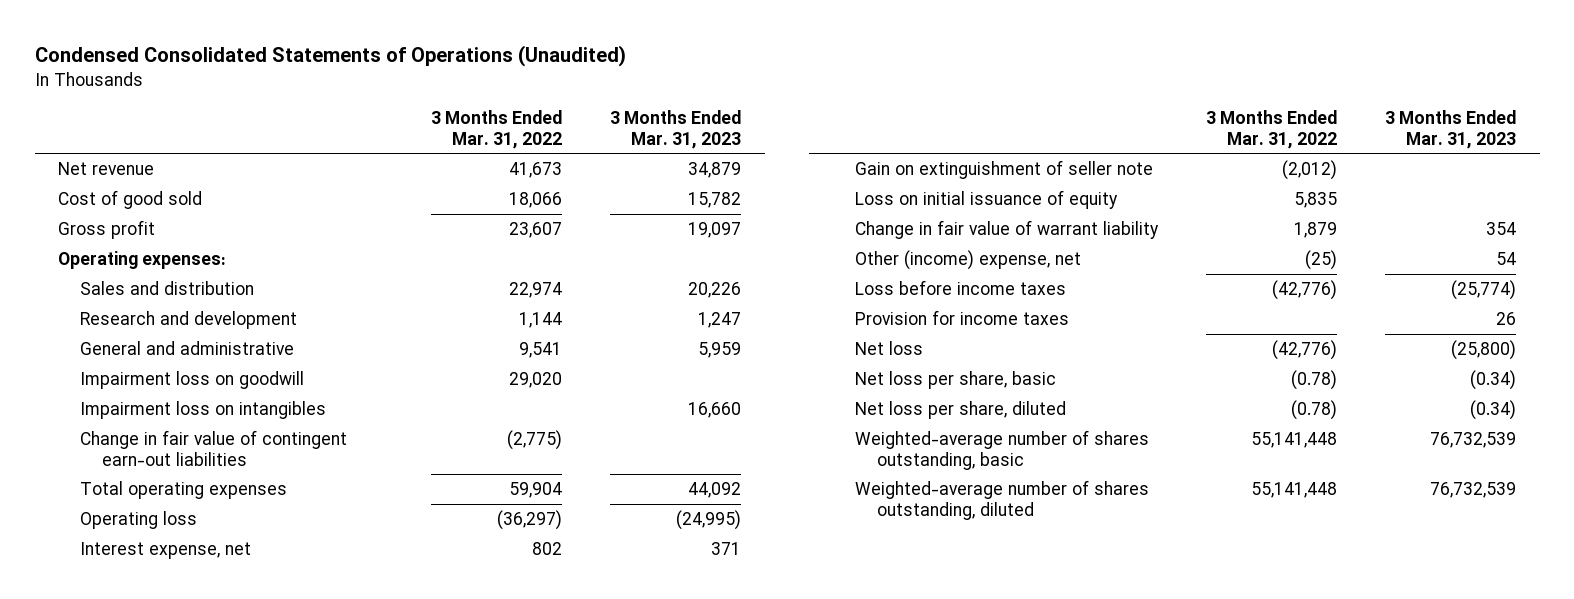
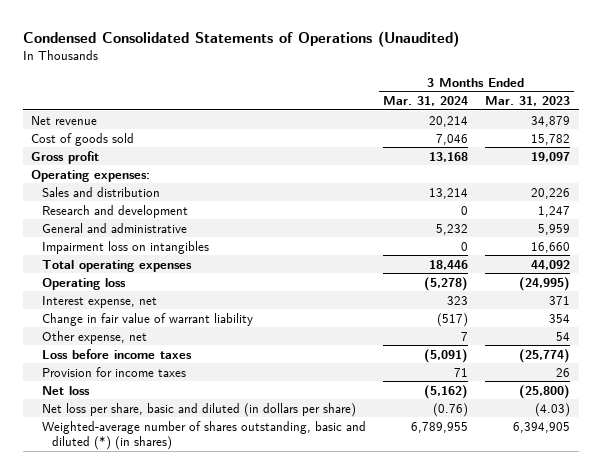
- | 3 Months Ended Mar. 31, 2022 | 3 Months Ended Mar. 31, 2023
+ | 3 Months Ended Mar. 31, 2024 | 3 Months Ended Mar. 31, 2023
- Cost of good sold | 18,066 | 15,782
+ Cost of goods sold | 7,046 | 15,782
- Impairment loss on goodwill | 29,020 |
- Change in fair value of contingent earn-out liabilities | (2,775) |
- Gain on extinguishment of seller note | (2,012) |
- Loss on initial issuance of equity | 5,835 |
- Other (income) expense, net | (25) | 54
+ Other expense, net | 7 | 54
- Net loss per share, basic | (0.78) | (0.34)
- Net loss per share, diluted | (0.78) | (0.34)
- Weighted-average number of shares outstanding, basic | 55,141,448 | 76,732,539
- Weighted-average number of shares outstanding, diluted | 55,141,448 | 76,732,539
+ Net loss per share, basic and diluted (in dollars per share) | (0.76) | (4.03)
+ Weighted-average number of shares outstanding, basic and diluted (*) (in shares) | 6,789,955 | 6,394,905

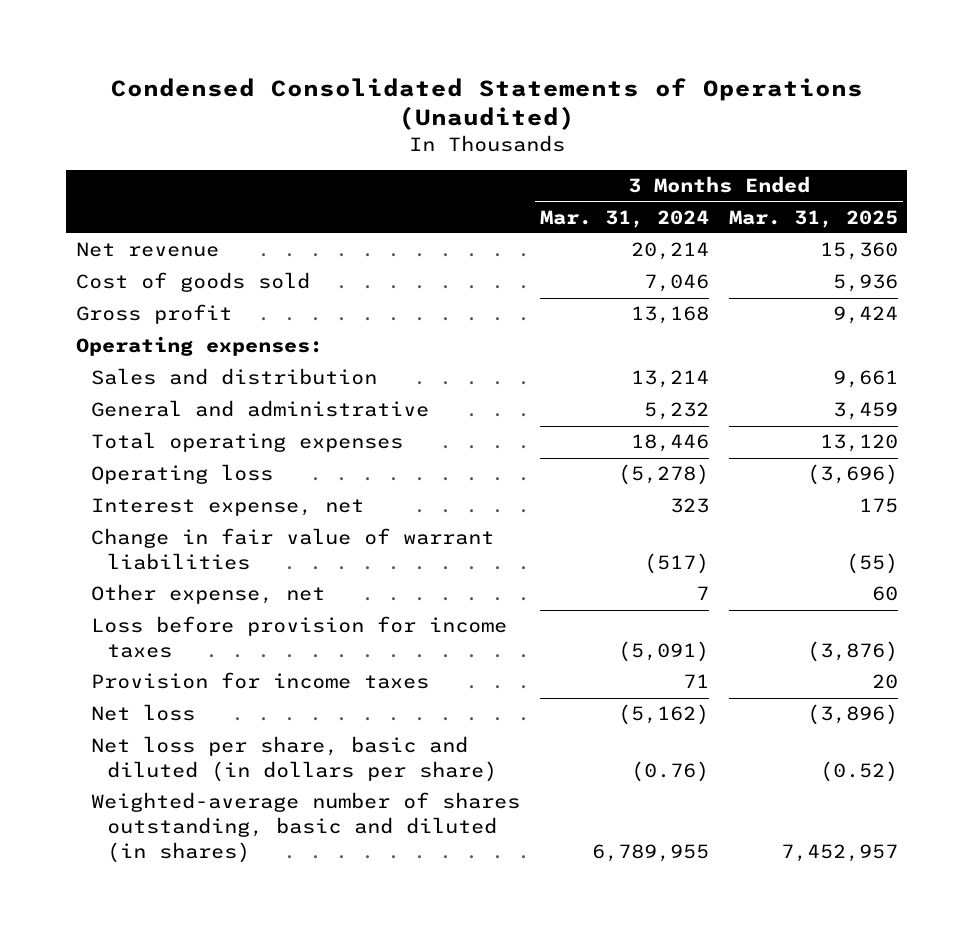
- | 3 Months Ended Mar. 31, 2024 | 3 Months Ended Mar. 31, 2023
+ | 3 Months Ended Mar. 31, 2024 | 3 Months Ended Mar. 31, 2025
- Research and development | 0 | 1,247
- Impairment loss on intangibles | 0 | 16,660
- Change in fair value of warrant liability | (517) | 354
+ Change in fair value of warrant liabilities | (517) | (55)
- Loss before income taxes | (5,091) | (25,774)
+ Loss before provision for income taxes | (5,091) | (3,876)
- Weighted-average number of shares outstanding, basic and diluted (*) (in shares) | 6,789,955 | 6,394,905
+ Weighted-average number of shares outstanding, basic and diluted (in shares) | 6,789,955 | 7,452,957

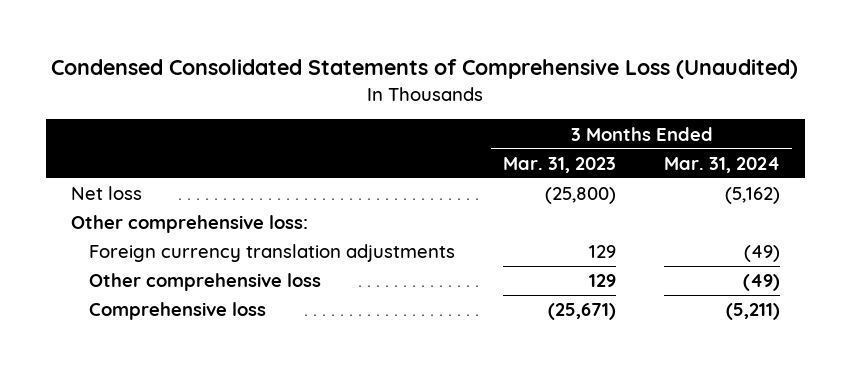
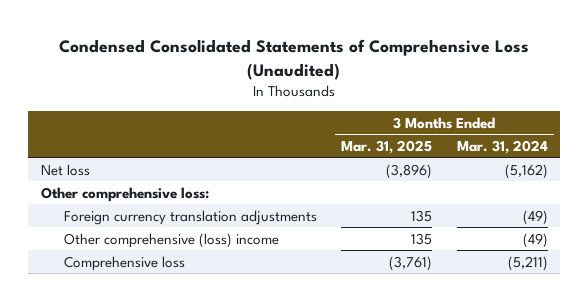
- | 3 Months Ended Mar. 31, 2023 | 3 Months Ended Mar. 31, 2024
+ | 3 Months Ended Mar. 31, 2025 | 3 Months Ended Mar. 31, 2024
- Other comprehensive loss | 129 | (49)
+ Other comprehensive (loss) income | 135 | (49)

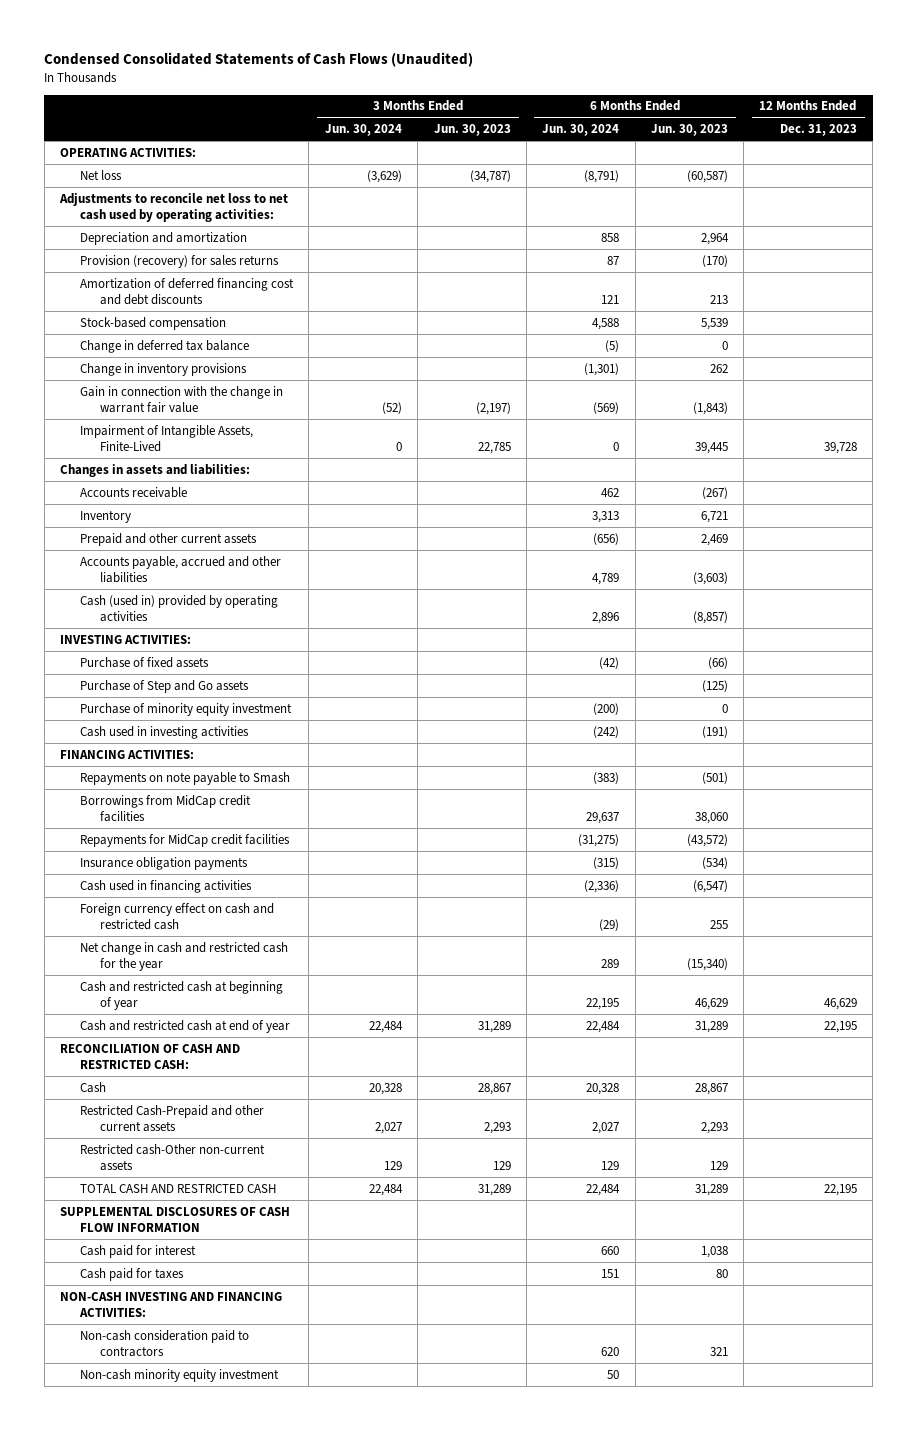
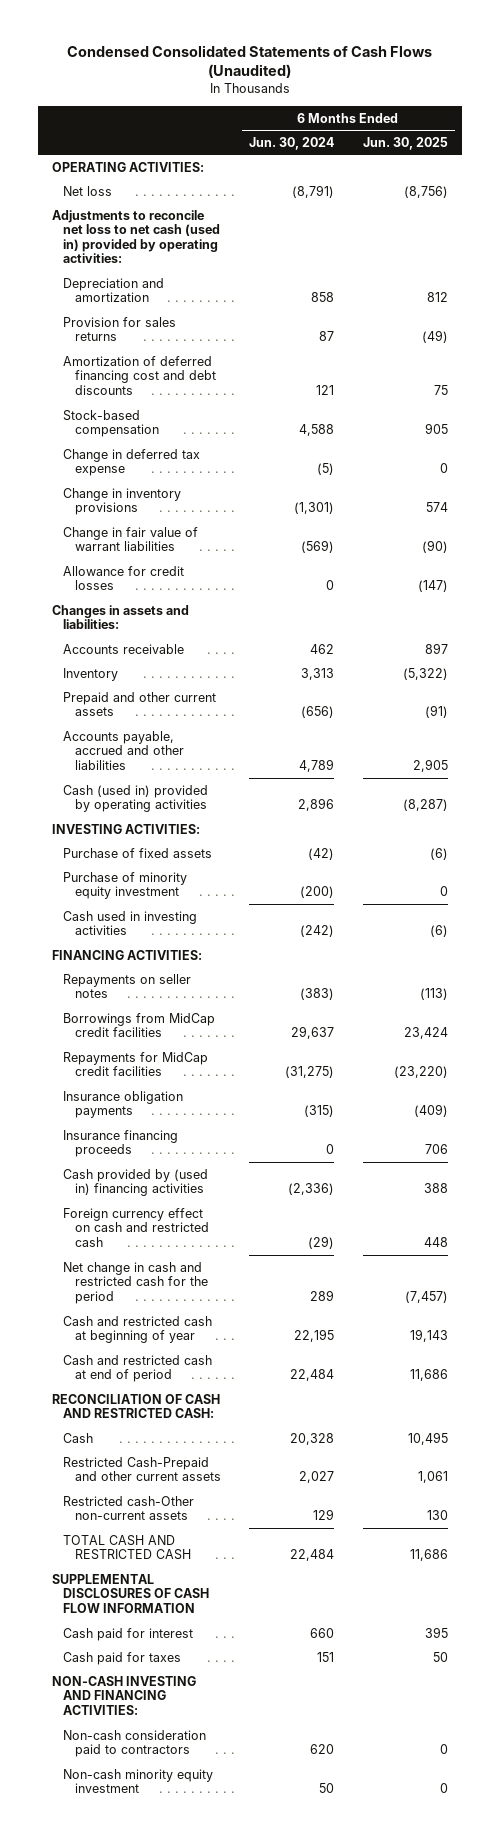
- | 3 Months Ended Jun. 30, 2024 | 3 Months Ended Jun. 30, 2023 | 6 Months Ended Jun. 30, 2024 | 6 Months Ended Jun. 30, 2023 | 12 Months Ended Dec. 31, 2023
+ | 6 Months Ended Jun. 30, 2024 | 6 Months Ended Jun. 30, 2025
- Adjustments to reconcile net loss to net cash used by operating activities:
+ Adjustments to reconcile net loss to net cash (used in) provided by operating activities:
- Provision (recovery) for sales returns | | | 87 | (170) |
+ Provision for sales returns | 87 | (49)
- Change in deferred tax balance | | | (5) | 0 |
+ Change in deferred tax expense | (5) | 0
- Gain in connection with the change in warrant fair value | (52) | (2,197) | (569) | (1,843) |
- Impairment of Intangible Assets, Finite-Lived | 0 | 22,785 | 0 | 39,445 | 39,728
+ Change in fair value of warrant liabilities | (569) | (90)
+ Allowance for credit losses | 0 | (147)
- Purchase of Step and Go assets | | | | (125) |
- Repayments on note payable to Smash | | | (383) | (501) |
+ Repayments on seller notes | (383) | (113)
- Cash used in financing activities | | | (2,336) | (6,547) |
+ Insurance financing proceeds | 0 | 706
+ Cash provided by (used in) financing activities | (2,336) | 388
- Net change in cash and restricted cash for the year | | | 289 | (15,340) |
+ Net change in cash and restricted cash for the period | 289 | (7,457)
- Cash and restricted cash at end of year | 22,484 | 31,289 | 22,484 | 31,289 | 22,195
+ Cash and restricted cash at end of period | 22,484 | 11,686

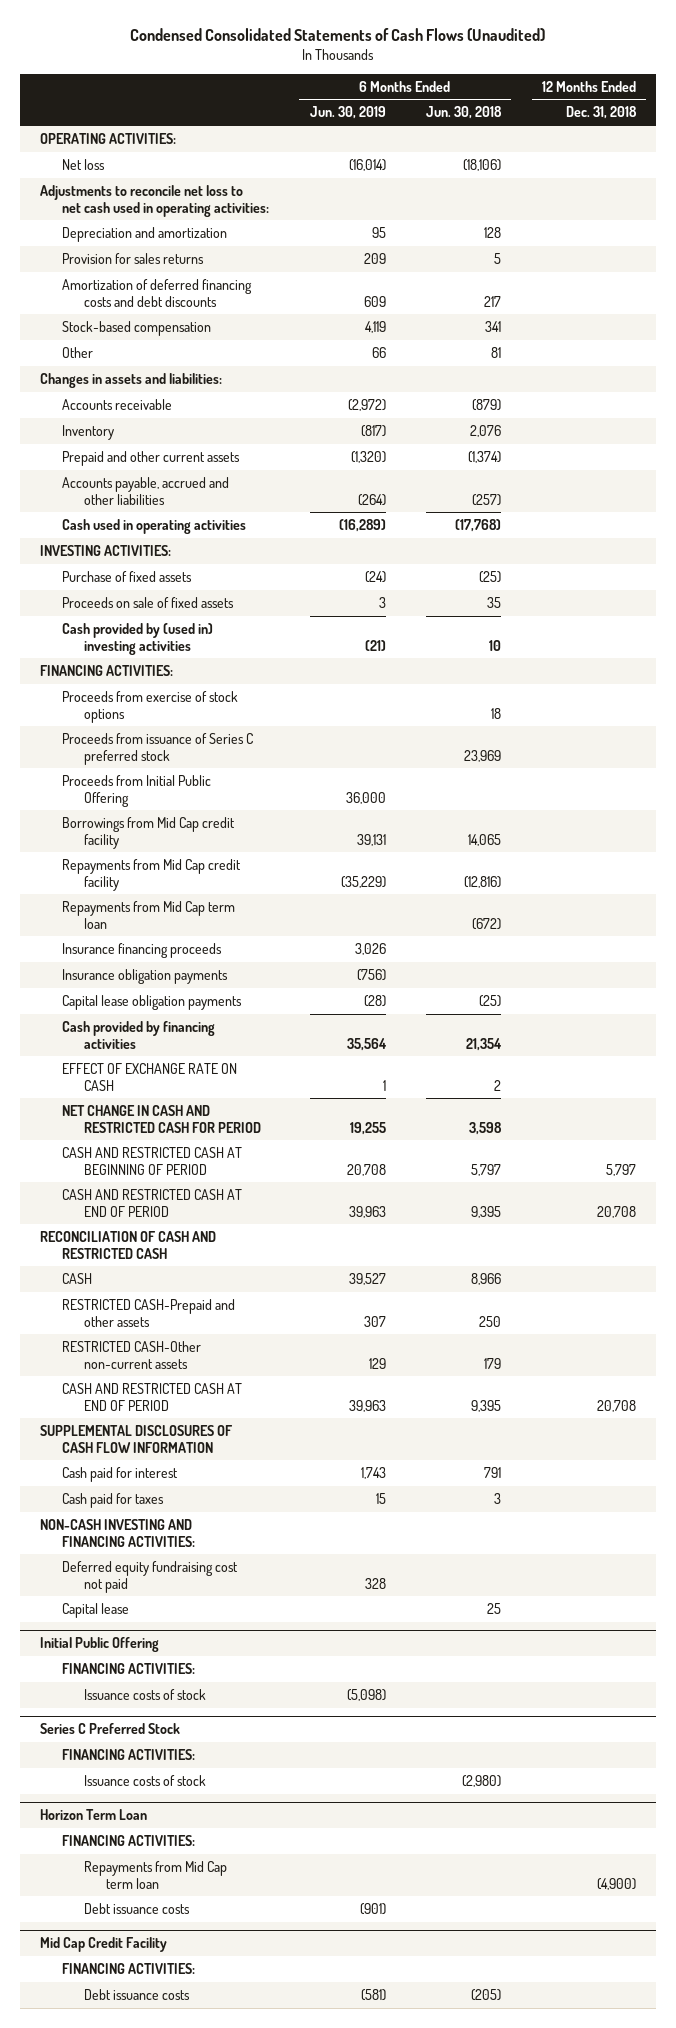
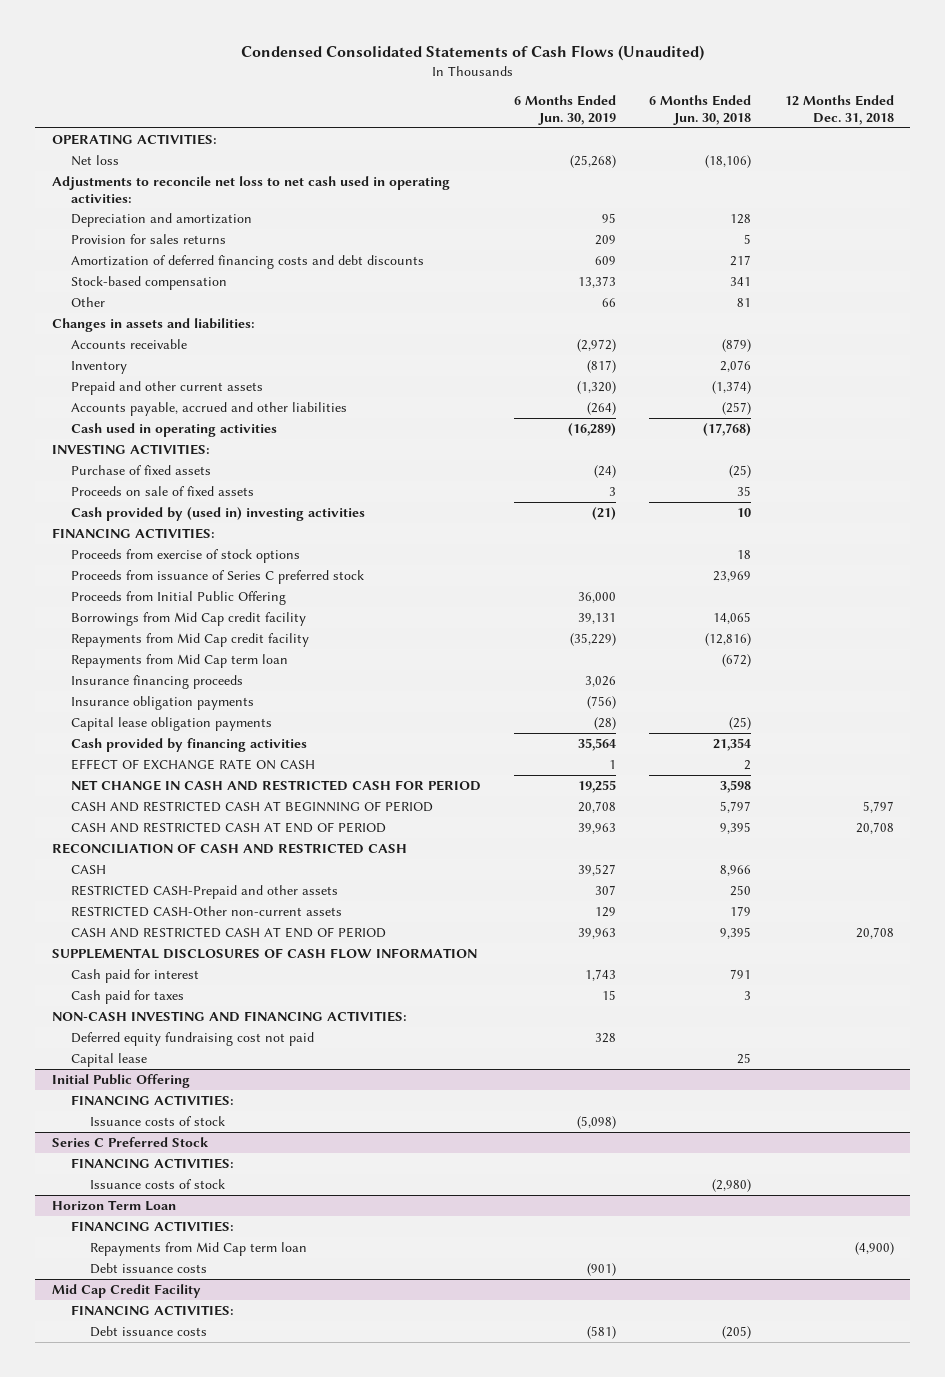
- Net loss | (16,014) | (18,106) |
+ Net loss | (25,268) | (18,106) |
- Stock-based compensation | 4,119 | 341 |
+ Stock-based compensation | 13,373 | 341 |

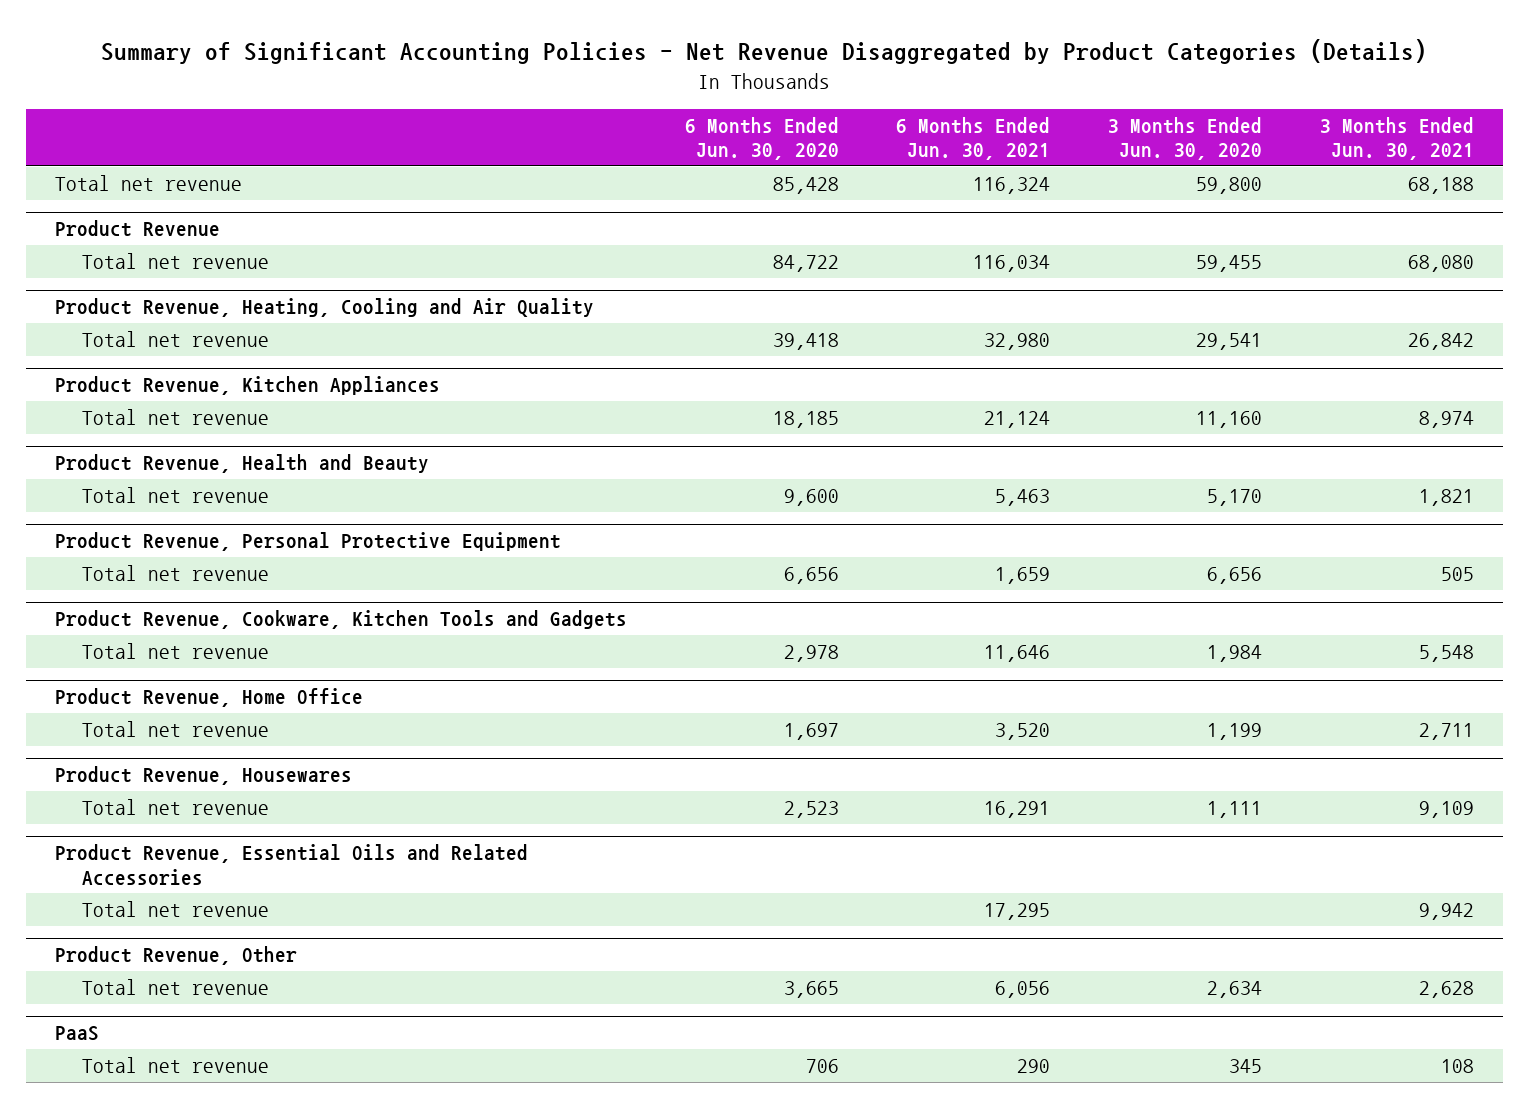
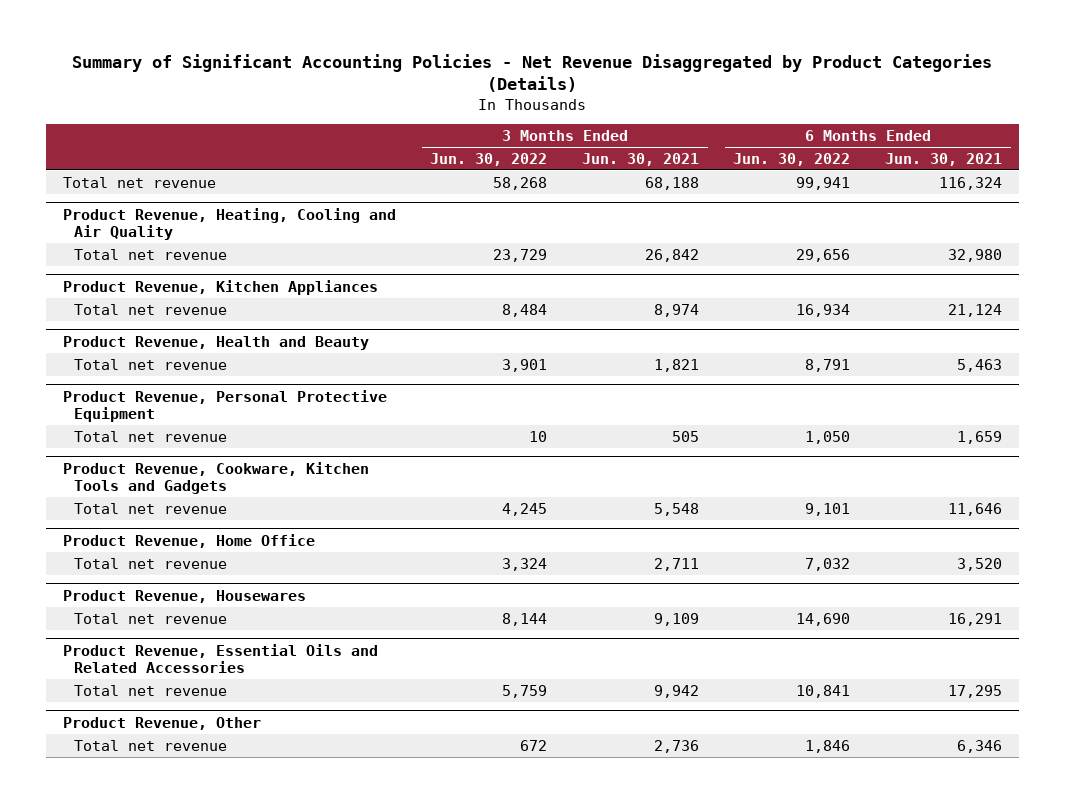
- | 6 Months Ended Jun. 30, 2020 | 6 Months Ended Jun. 30, 2021 | 3 Months Ended Jun. 30, 2020 | 3 Months Ended Jun. 30, 2021
+ | 3 Months Ended Jun. 30, 2022 | 3 Months Ended Jun. 30, 2021 | 6 Months Ended Jun. 30, 2022 | 6 Months Ended Jun. 30, 2021
- Product Revenue
- Total net revenue | 84,722 | 116,034 | 59,455 | 68,080
@ Product Revenue, Other
- Total net revenue | 3,665 | 6,056 | 2,634 | 2,628
- PaaS
- Total net revenue | 706 | 290 | 345 | 108
@ Product Revenue, Other
+ Total net revenue | 672 | 2,736 | 1,846 | 6,346

